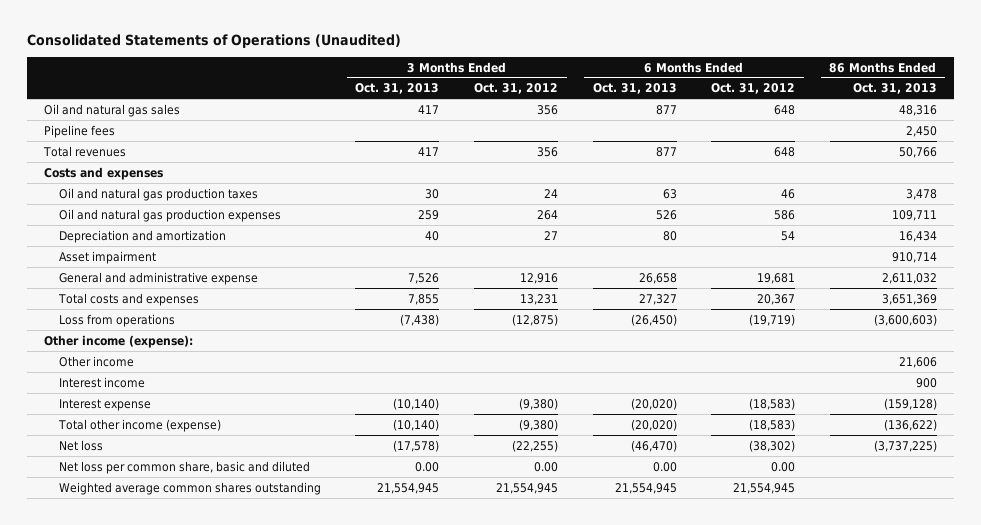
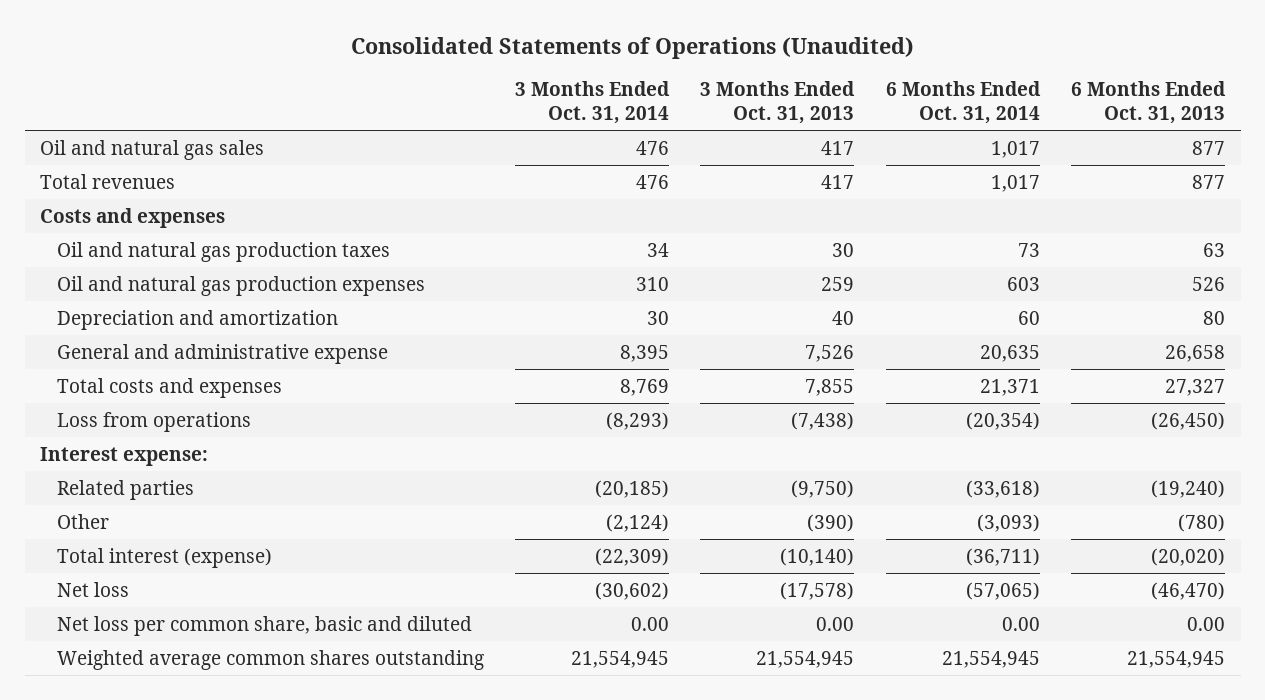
- | 3 Months Ended Oct. 31, 2013 | 3 Months Ended Oct. 31, 2012 | 6 Months Ended Oct. 31, 2013 | 6 Months Ended Oct. 31, 2012 | 86 Months Ended Oct. 31, 2013
+ | 3 Months Ended Oct. 31, 2014 | 3 Months Ended Oct. 31, 2013 | 6 Months Ended Oct. 31, 2014 | 6 Months Ended Oct. 31, 2013
- Pipeline fees | | | | | 2,450
- Asset impairment | | | | | 910,714
- Other income (expense):
- Other income | | | | | 21,606
- Interest income | | | | | 900
- Interest expense | (10,140) | (9,380) | (20,020) | (18,583) | (159,128)
- Total other income (expense) | (10,140) | (9,380) | (20,020) | (18,583) | (136,622)
+ Interest expense:
+ Related parties | (20,185) | (9,750) | (33,618) | (19,240)
+ Other | (2,124) | (390) | (3,093) | (780)
+ Total interest (expense) | (22,309) | (10,140) | (36,711) | (20,020)

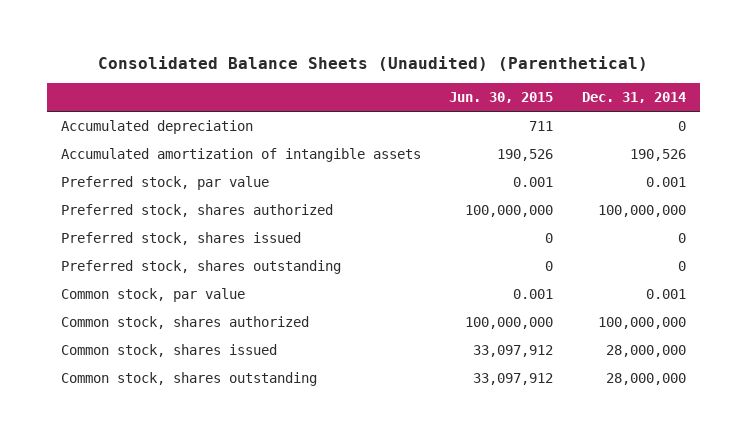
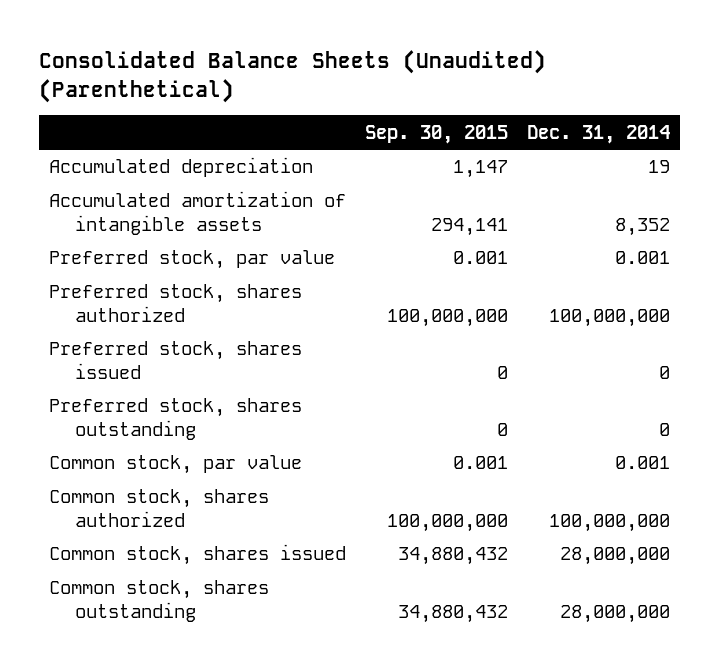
- | Jun. 30, 2015 | Dec. 31, 2014
+ | Sep. 30, 2015 | Dec. 31, 2014
- Accumulated depreciation | 711 | 0
- Accumulated amortization of intangible assets | 190,526 | 190,526
+ Accumulated depreciation | 1,147 | 19
+ Accumulated amortization of intangible assets | 294,141 | 8,352

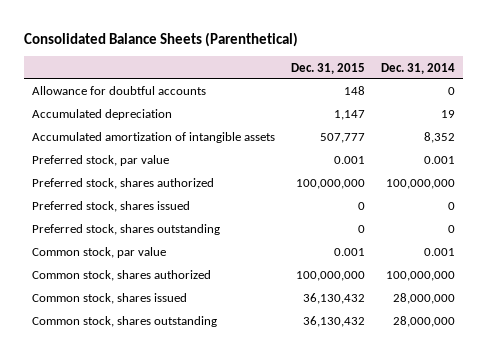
- Consolidated Balance Sheets (Unaudited) (Parenthetical)
+ Consolidated Balance Sheets (Parenthetical)
- | Sep. 30, 2015 | Dec. 31, 2014
+ | Dec. 31, 2015 | Dec. 31, 2014
+ Allowance for doubtful accounts | 148 | 0

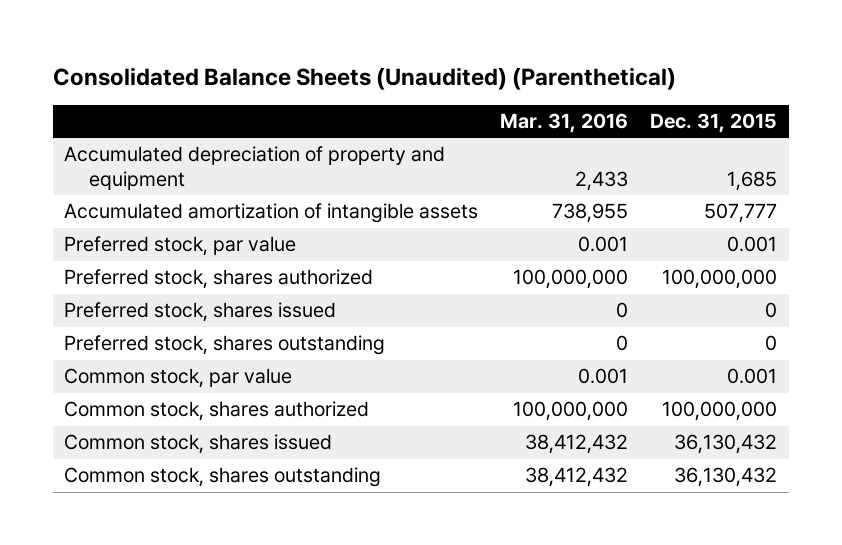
- Consolidated Balance Sheets (Parenthetical)
+ Consolidated Balance Sheets (Unaudited) (Parenthetical)
- | Dec. 31, 2015 | Dec. 31, 2014
+ | Mar. 31, 2016 | Dec. 31, 2015
- Allowance for doubtful accounts | 148 | 0
- Accumulated depreciation | 1,147 | 19
+ Accumulated depreciation of property and equipment | 2,433 | 1,685

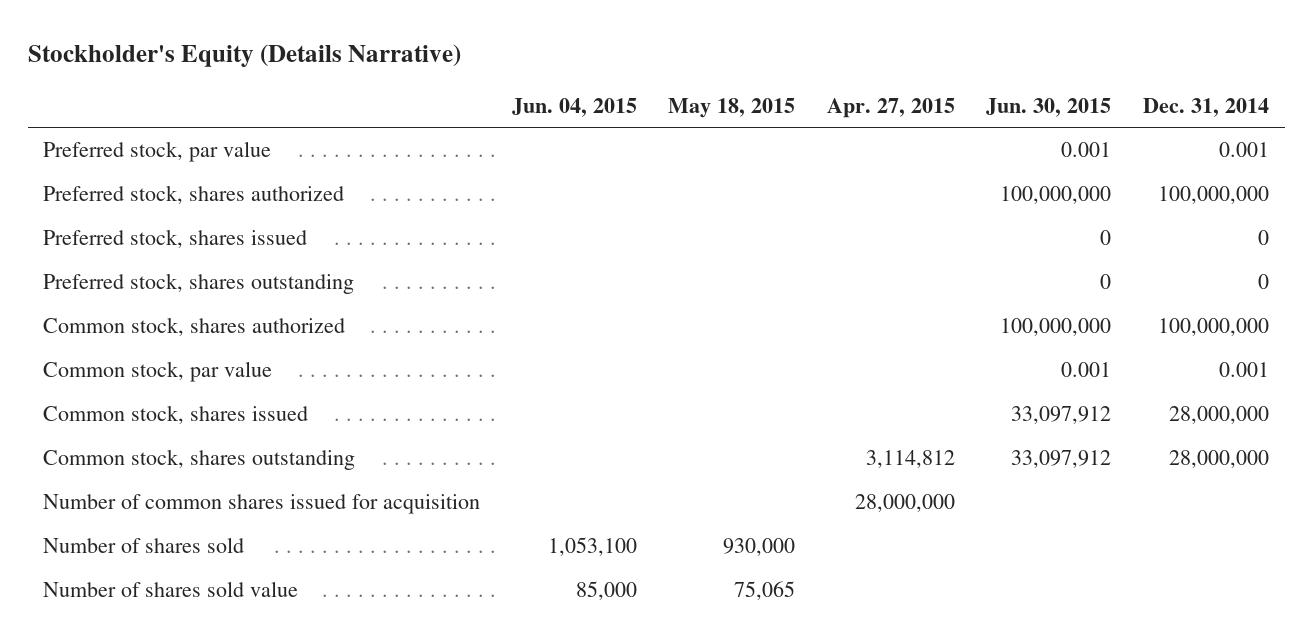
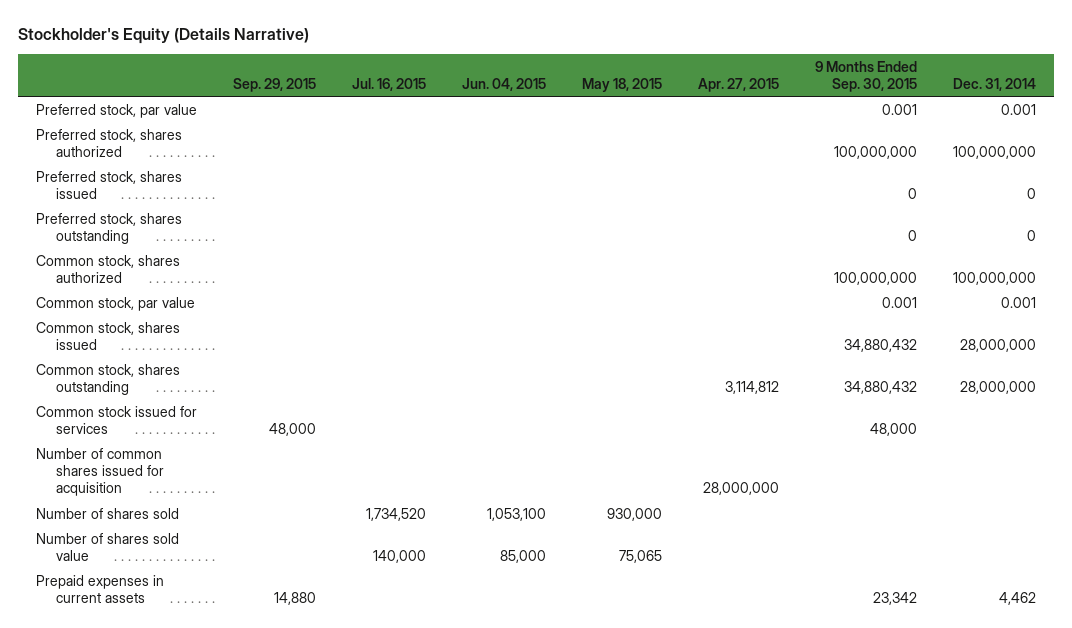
- | Jun. 04, 2015 | May 18, 2015 | Apr. 27, 2015 | Jun. 30, 2015 | Dec. 31, 2014
+ | Sep. 29, 2015 | Jul. 16, 2015 | Jun. 04, 2015 | May 18, 2015 | Apr. 27, 2015 | 9 Months Ended Sep. 30, 2015 | Dec. 31, 2014
+ Common stock issued for services | 48,000 | | | | | 48,000 |
+ Prepaid expenses in current assets | 14,880 | | | | | 23,342 | 4,462

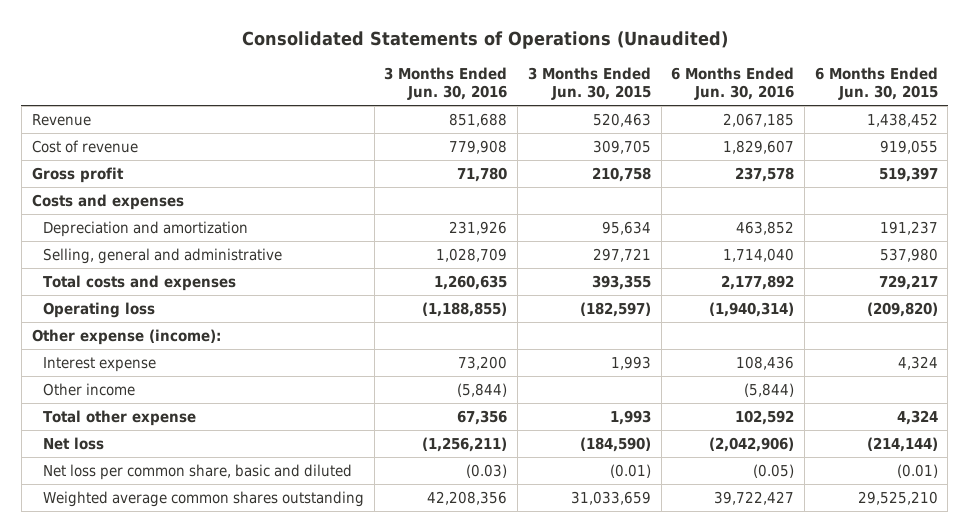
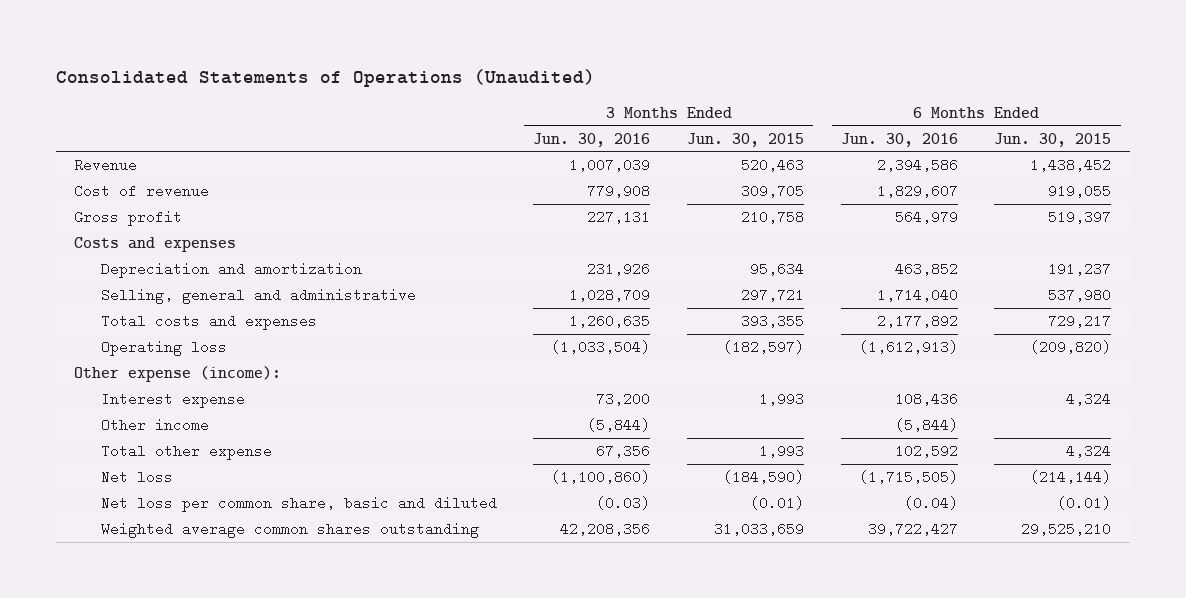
- Revenue | 851,688 | 520,463 | 2,067,185 | 1,438,452
+ Revenue | 1,007,039 | 520,463 | 2,394,586 | 1,438,452
- Gross profit | 71,780 | 210,758 | 237,578 | 519,397
+ Gross profit | 227,131 | 210,758 | 564,979 | 519,397
- Operating loss | (1,188,855) | (182,597) | (1,940,314) | (209,820)
+ Operating loss | (1,033,504) | (182,597) | (1,612,913) | (209,820)
- Net loss | (1,256,211) | (184,590) | (2,042,906) | (214,144)
- Net loss per common share, basic and diluted | (0.03) | (0.01) | (0.05) | (0.01)
+ Net loss | (1,100,860) | (184,590) | (1,715,505) | (214,144)
+ Net loss per common share, basic and diluted | (0.03) | (0.01) | (0.04) | (0.01)

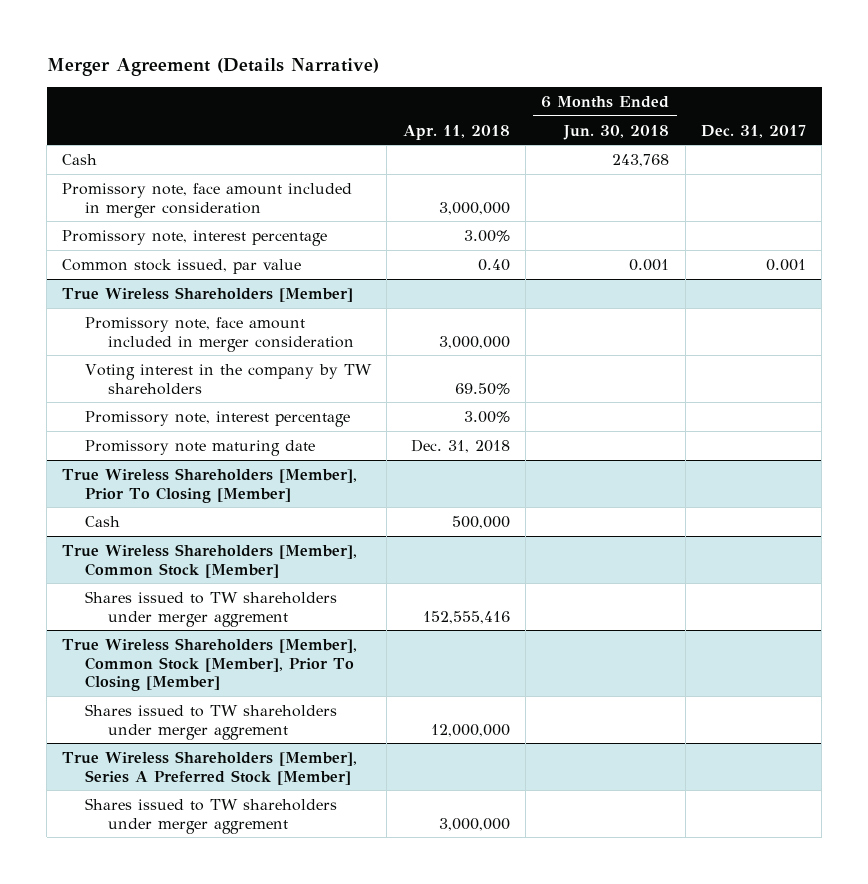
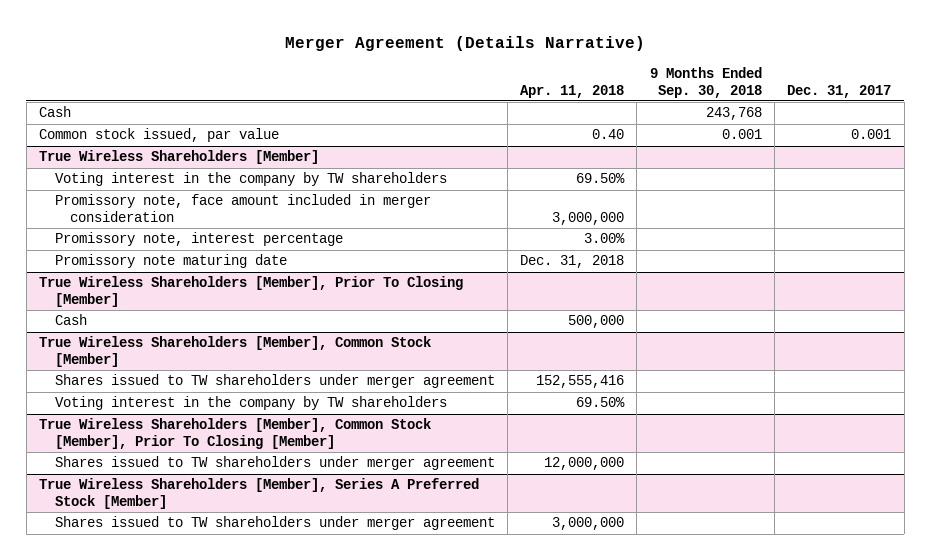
- | Apr. 11, 2018 | 6 Months Ended Jun. 30, 2018 | Dec. 31, 2017
+ | Apr. 11, 2018 | 9 Months Ended Sep. 30, 2018 | Dec. 31, 2017
- Promissory note, face amount included in merger consideration | 3,000,000 | |
- Promissory note, interest percentage | 3.00% | |
@ True Wireless Shareholders [Member]
moved down: Promissory note, face amount included in merger consideration | 3,000,000 | |
@ True Wireless Shareholders [Member], Common Stock [Member]
- Shares issued to TW shareholders under merger aggrement | 152,555,416 | |
+ Shares issued to TW shareholders under merger agreement | 152,555,416 | |
+ Voting interest in the company by TW shareholders | 69.50% | |
@ True Wireless Shareholders [Member], Common Stock [Member], Prior To Closing [Member]
- Shares issued to TW shareholders under merger aggrement | 12,000,000 | |
+ Shares issued to TW shareholders under merger agreement | 12,000,000 | |
@ True Wireless Shareholders [Member], Series A Preferred Stock [Member]
- Shares issued to TW shareholders under merger aggrement | 3,000,000 | |
+ Shares issued to TW shareholders under merger agreement | 3,000,000 | |

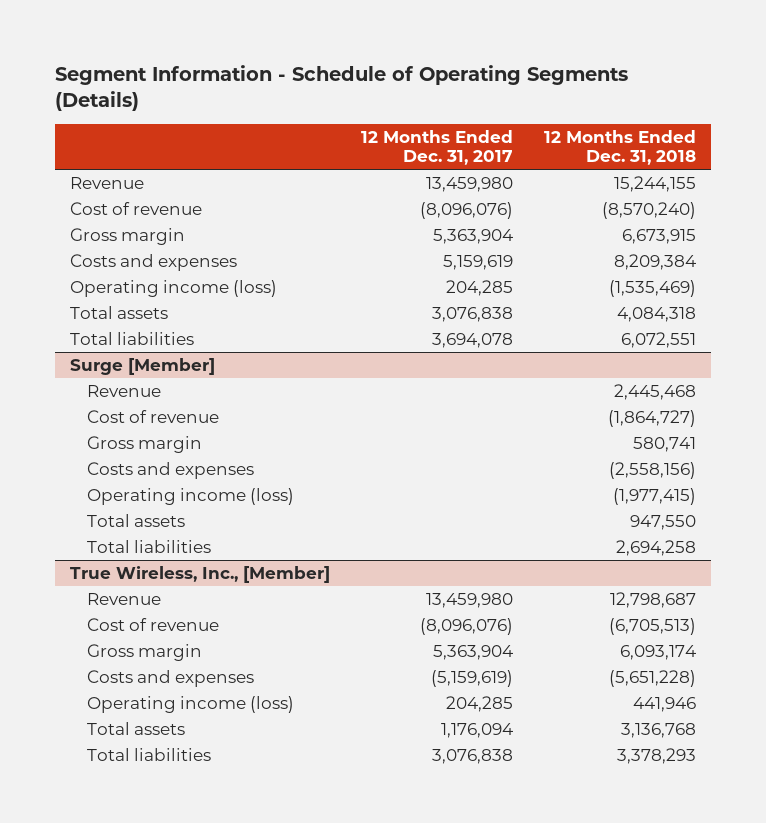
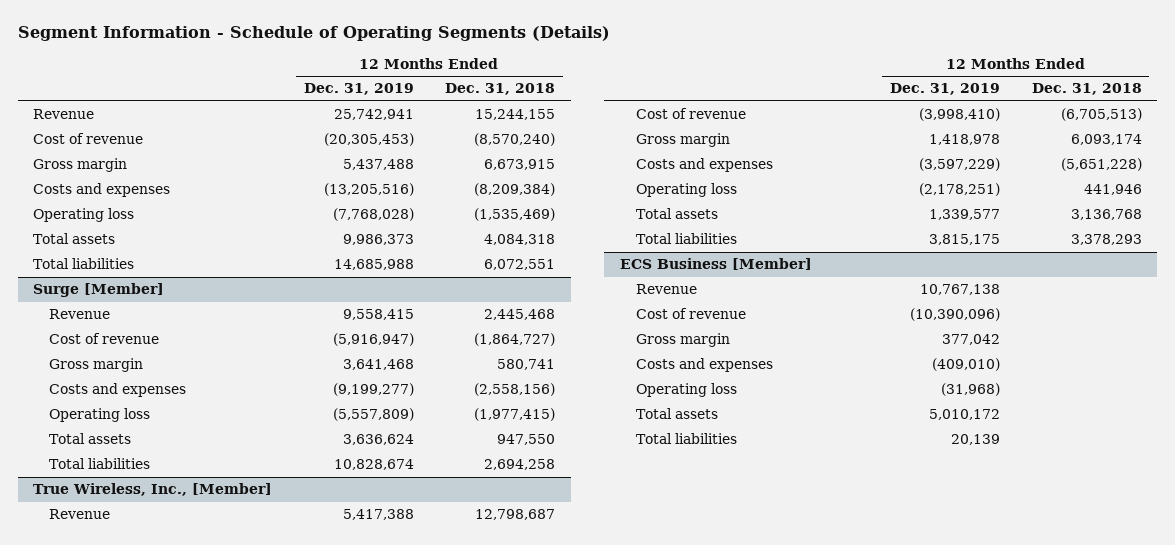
- | 12 Months Ended Dec. 31, 2017 | 12 Months Ended Dec. 31, 2018
+ | 12 Months Ended Dec. 31, 2019 | 12 Months Ended Dec. 31, 2018
- Costs and expenses | 5,159,619 | 8,209,384
- Operating income (loss) | 204,285 | (1,535,469)
+ Costs and expenses | (13,205,516) | (8,209,384)
+ Operating loss | (7,768,028) | (1,535,469)
@ Surge [Member]
- Operating income (loss) | | (1,977,415)
+ Operating loss | (5,557,809) | (1,977,415)
@ True Wireless, Inc., [Member]
- Operating income (loss) | 204,285 | 441,946
+ Operating loss | (2,178,251) | 441,946
+ ECS Business [Member]
+ Revenue | 10,767,138 |
+ Cost of revenue | (10,390,096) |
+ Gross margin | 377,042 |
+ Costs and expenses | (409,010) |
+ Operating loss | (31,968) |
+ Total assets | 5,010,172 |
+ Total liabilities | 20,139 |

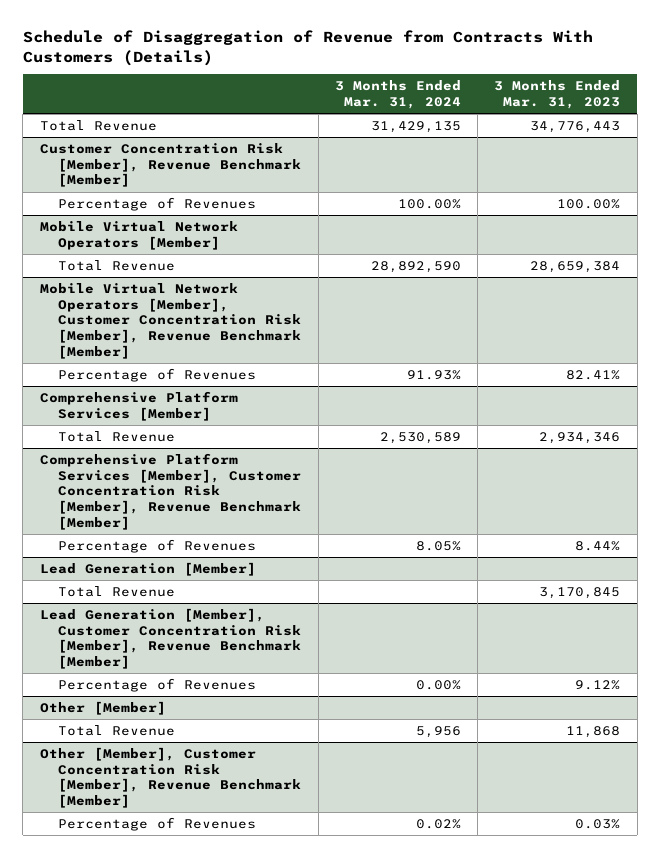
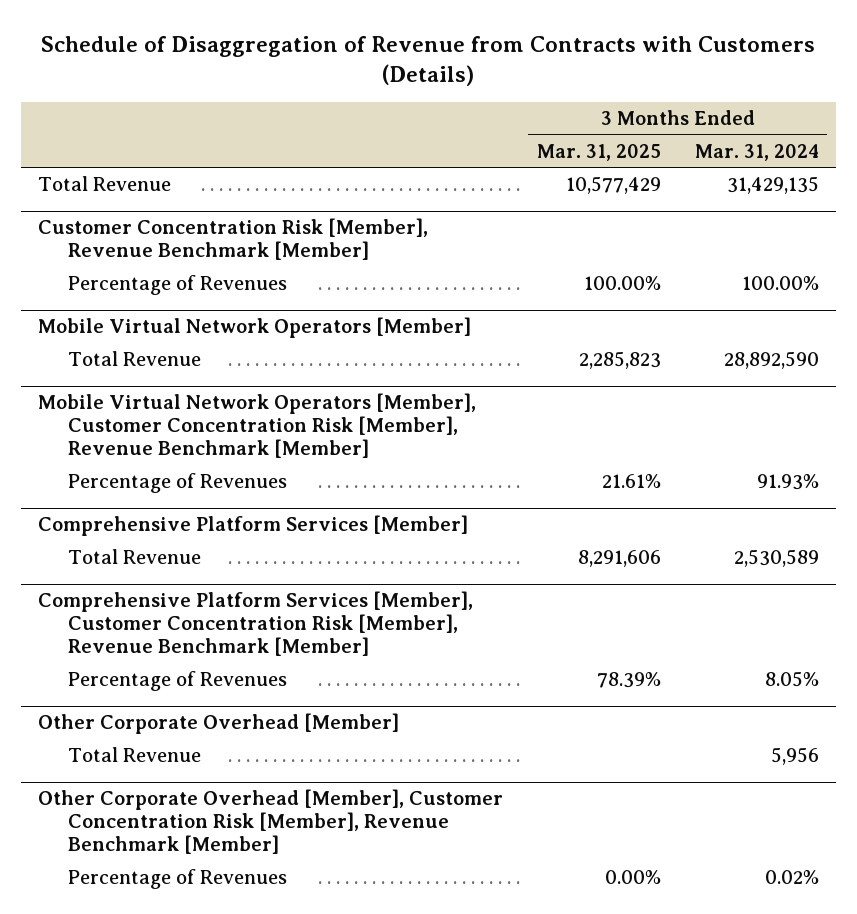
- Schedule of Disaggregation of Revenue from Contracts With Customers (Details)
+ Schedule of Disaggregation of Revenue from Contracts with Customers (Details)
- | 3 Months Ended Mar. 31, 2024 | 3 Months Ended Mar. 31, 2023
+ | 3 Months Ended Mar. 31, 2025 | 3 Months Ended Mar. 31, 2024
- Lead Generation [Member]
- Total Revenue | | 3,170,845
- Lead Generation [Member], Customer Concentration Risk [Member], Revenue Benchmark [Member]
- Percentage of Revenues | 0.00% | 9.12%
- Other [Member]
+ Other Corporate Overhead [Member]
- Other [Member], Customer Concentration Risk [Member], Revenue Benchmark [Member]
+ Other Corporate Overhead [Member], Customer Concentration Risk [Member], Revenue Benchmark [Member]

